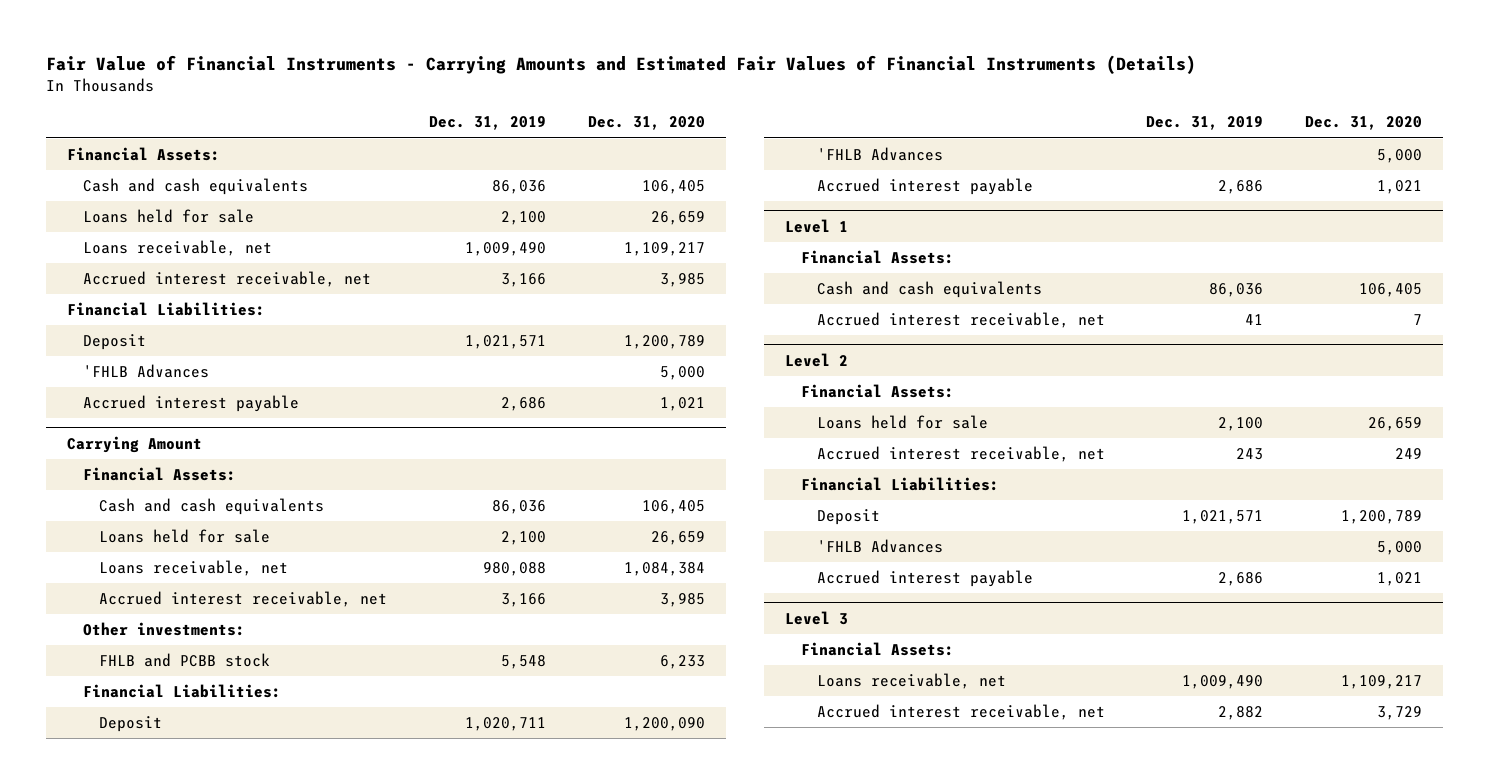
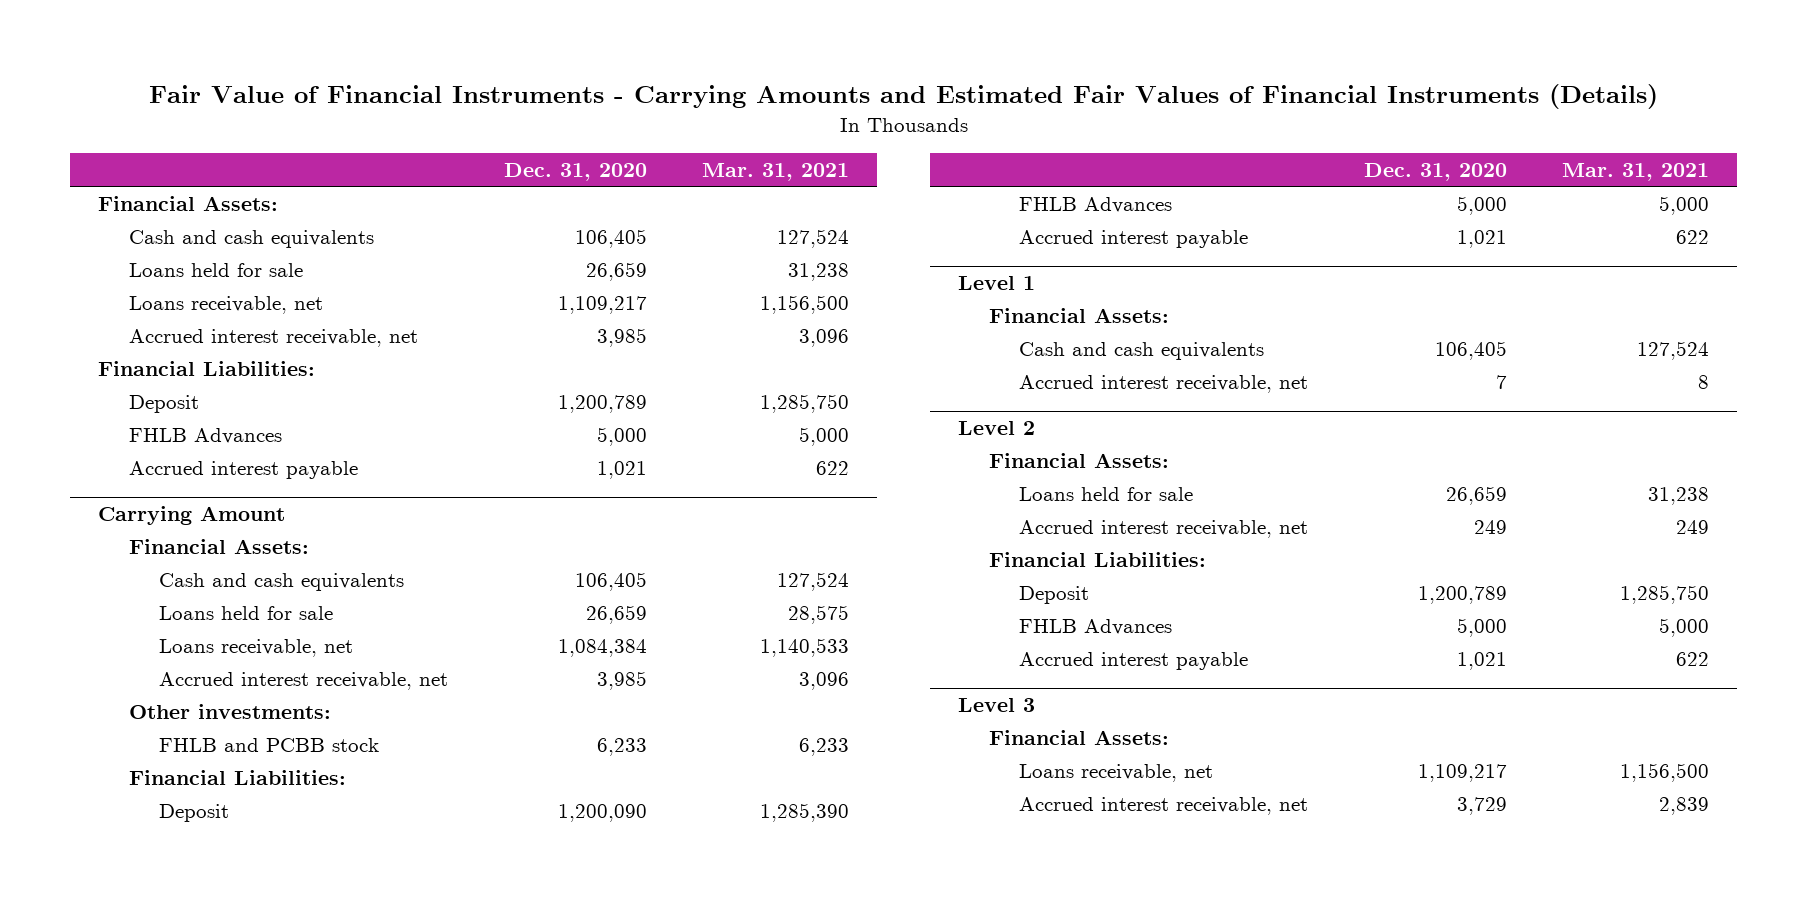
- | Dec. 31, 2019 | Dec. 31, 2020
+ | Dec. 31, 2020 | Mar. 31, 2021
- 'FHLB Advances | | 5,000
+ FHLB Advances | 5,000 | 5,000
@ Carrying Amount
- 'FHLB Advances | | 5,000
+ FHLB Advances | 5,000 | 5,000
@ Level 2
- 'FHLB Advances | | 5,000
+ FHLB Advances | 5,000 | 5,000

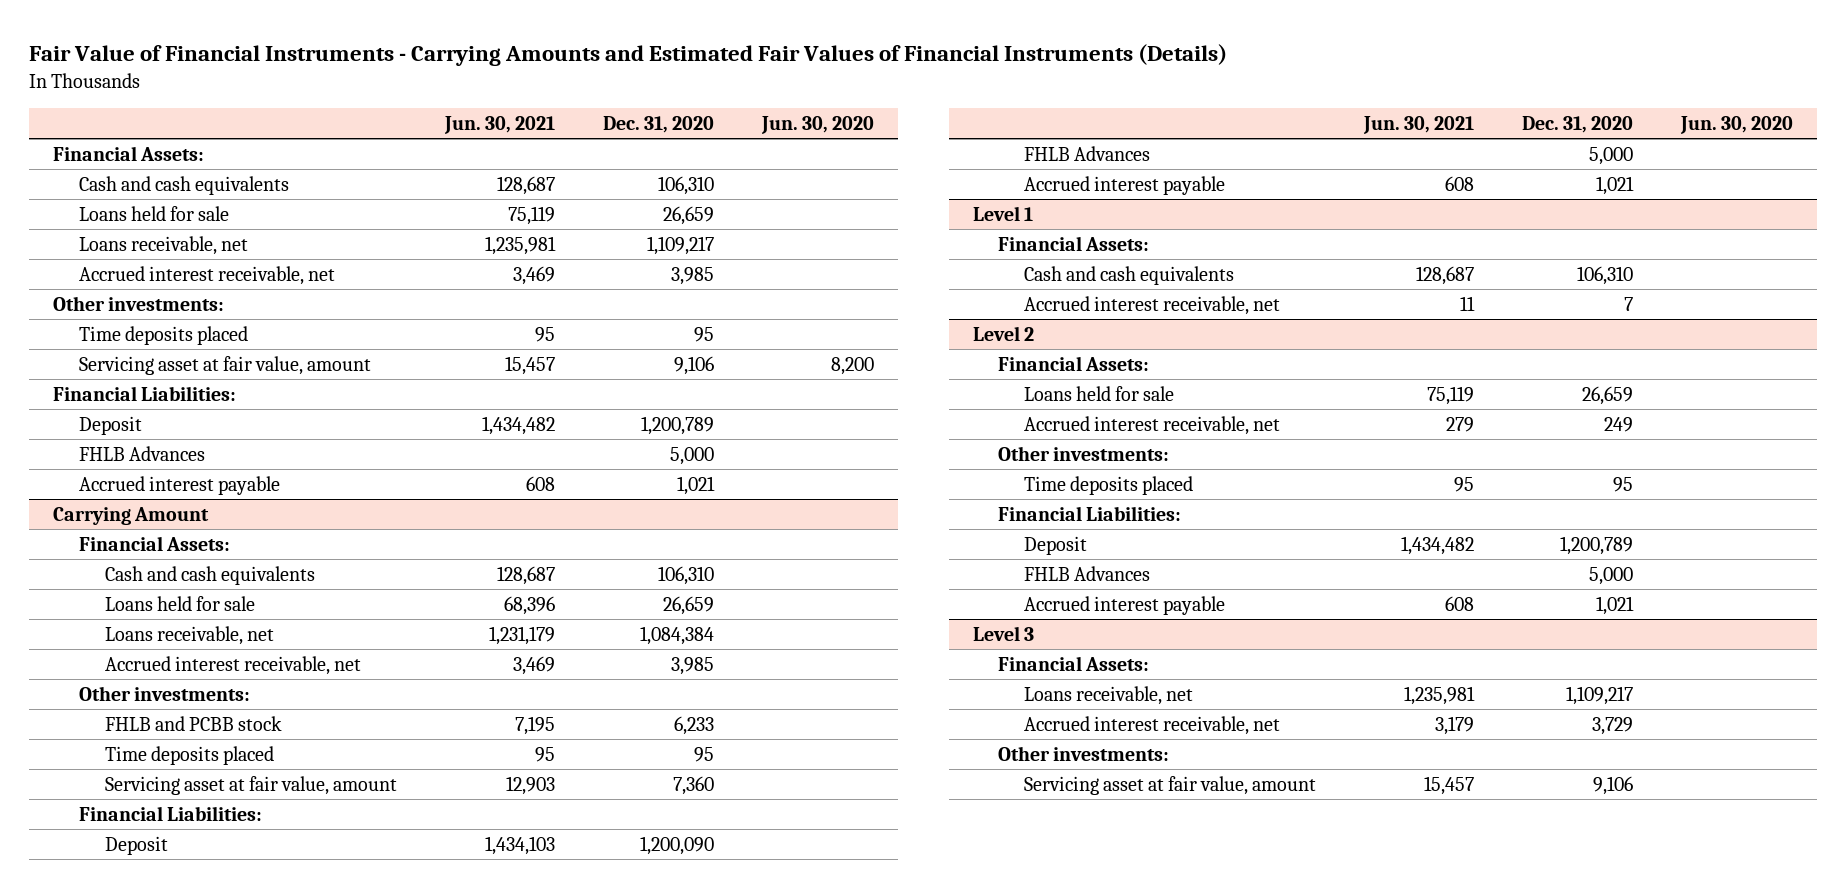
- | Dec. 31, 2020 | Mar. 31, 2021
+ | Jun. 30, 2021 | Dec. 31, 2020 | Jun. 30, 2020
- Cash and cash equivalents | 106,405 | 127,524
+ Cash and cash equivalents | 128,687 | 106,310 |
+ Other investments:
+ Time deposits placed | 95 | 95 |
+ Servicing asset at fair value, amount | 15,457 | 9,106 | 8,200
@ Carrying Amount
- Cash and cash equivalents | 106,405 | 127,524
+ Cash and cash equivalents | 128,687 | 106,310 |
+ Time deposits placed | 95 | 95 |
+ Servicing asset at fair value, amount | 12,903 | 7,360 |
@ Level 1
- Cash and cash equivalents | 106,405 | 127,524
+ Cash and cash equivalents | 128,687 | 106,310 |
@ Level 2
+ Other investments:
+ Time deposits placed | 95 | 95 |
@ Level 3
+ Other investments:
+ Servicing asset at fair value, amount | 15,457 | 9,106 |

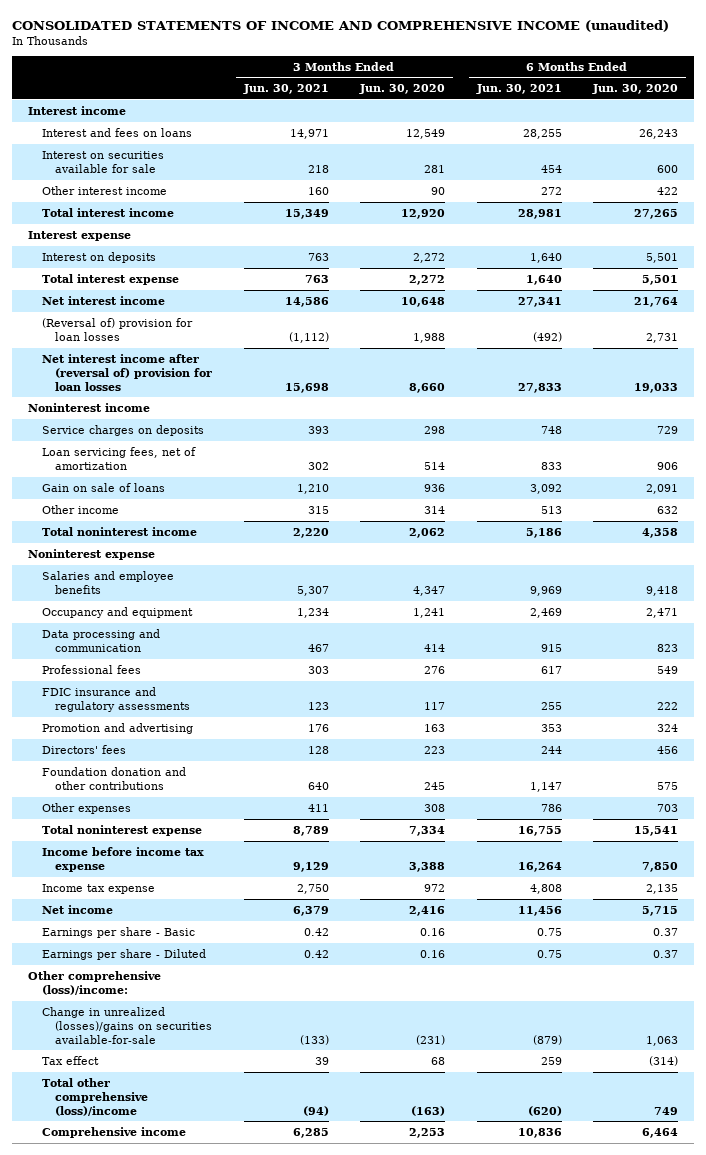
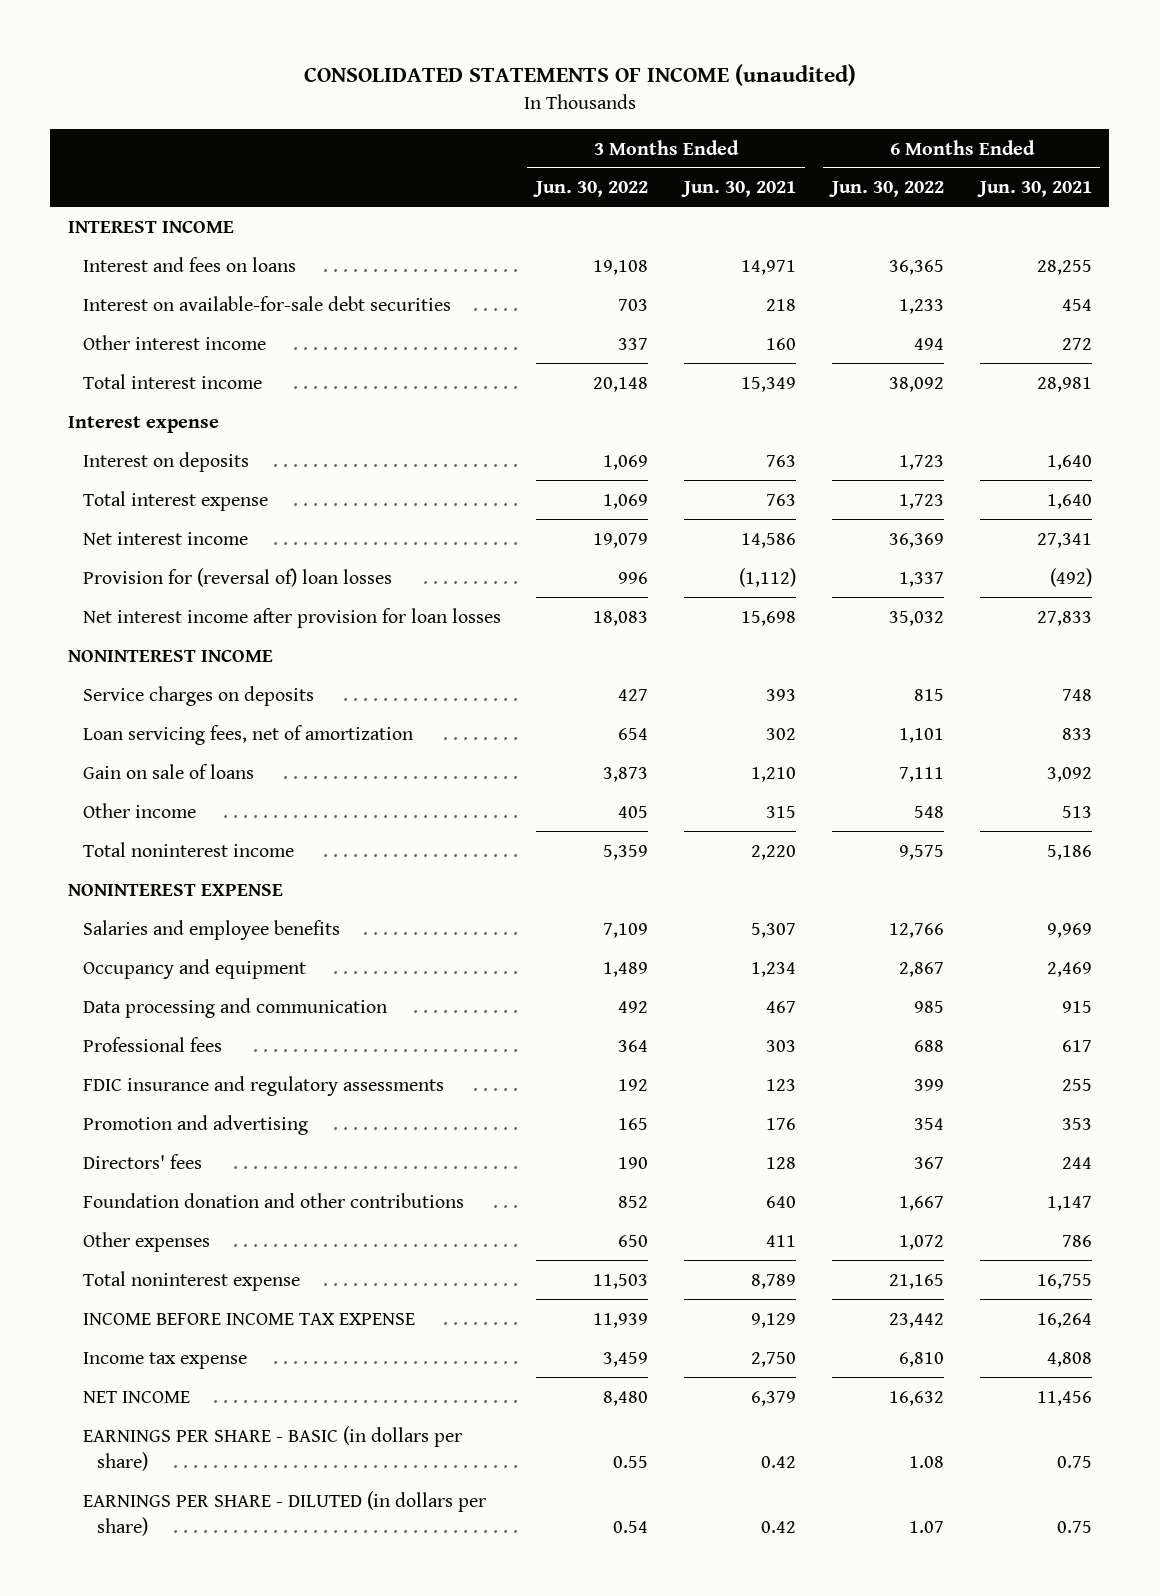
- CONSOLIDATED STATEMENTS OF INCOME AND COMPREHENSIVE INCOME (unaudited)
+ CONSOLIDATED STATEMENTS OF INCOME (unaudited)
- | 3 Months Ended Jun. 30, 2021 | 3 Months Ended Jun. 30, 2020 | 6 Months Ended Jun. 30, 2021 | 6 Months Ended Jun. 30, 2020
+ | 3 Months Ended Jun. 30, 2022 | 3 Months Ended Jun. 30, 2021 | 6 Months Ended Jun. 30, 2022 | 6 Months Ended Jun. 30, 2021
- Interest income
+ INTEREST INCOME
- Interest on securities available for sale | 218 | 281 | 454 | 600
+ Interest on available-for-sale debt securities | 703 | 218 | 1,233 | 454
- (Reversal of) provision for loan losses | (1,112) | 1,988 | (492) | 2,731
- Net interest income after (reversal of) provision for loan losses | 15,698 | 8,660 | 27,833 | 19,033
- Noninterest income
+ Provision for (reversal of) loan losses | 996 | (1,112) | 1,337 | (492)
+ Net interest income after provision for loan losses | 18,083 | 15,698 | 35,032 | 27,833
+ NONINTEREST INCOME
- Noninterest expense
+ NONINTEREST EXPENSE
- Income before income tax expense | 9,129 | 3,388 | 16,264 | 7,850
+ INCOME BEFORE INCOME TAX EXPENSE | 11,939 | 9,129 | 23,442 | 16,264
- Net income | 6,379 | 2,416 | 11,456 | 5,715
- Earnings per share - Basic | 0.42 | 0.16 | 0.75 | 0.37
- Earnings per share - Diluted | 0.42 | 0.16 | 0.75 | 0.37
- Other comprehensive (loss)/income:
- Change in unrealized (losses)/gains on securities available-for-sale | (133) | (231) | (879) | 1,063
- Tax effect | 39 | 68 | 259 | (314)
- Total other comprehensive (loss)/income | (94) | (163) | (620) | 749
- Comprehensive income | 6,285 | 2,253 | 10,836 | 6,464
+ NET INCOME | 8,480 | 6,379 | 16,632 | 11,456
+ EARNINGS PER SHARE - BASIC (in dollars per share) | 0.55 | 0.42 | 1.08 | 0.75
+ EARNINGS PER SHARE - DILUTED (in dollars per share) | 0.54 | 0.42 | 1.07 | 0.75

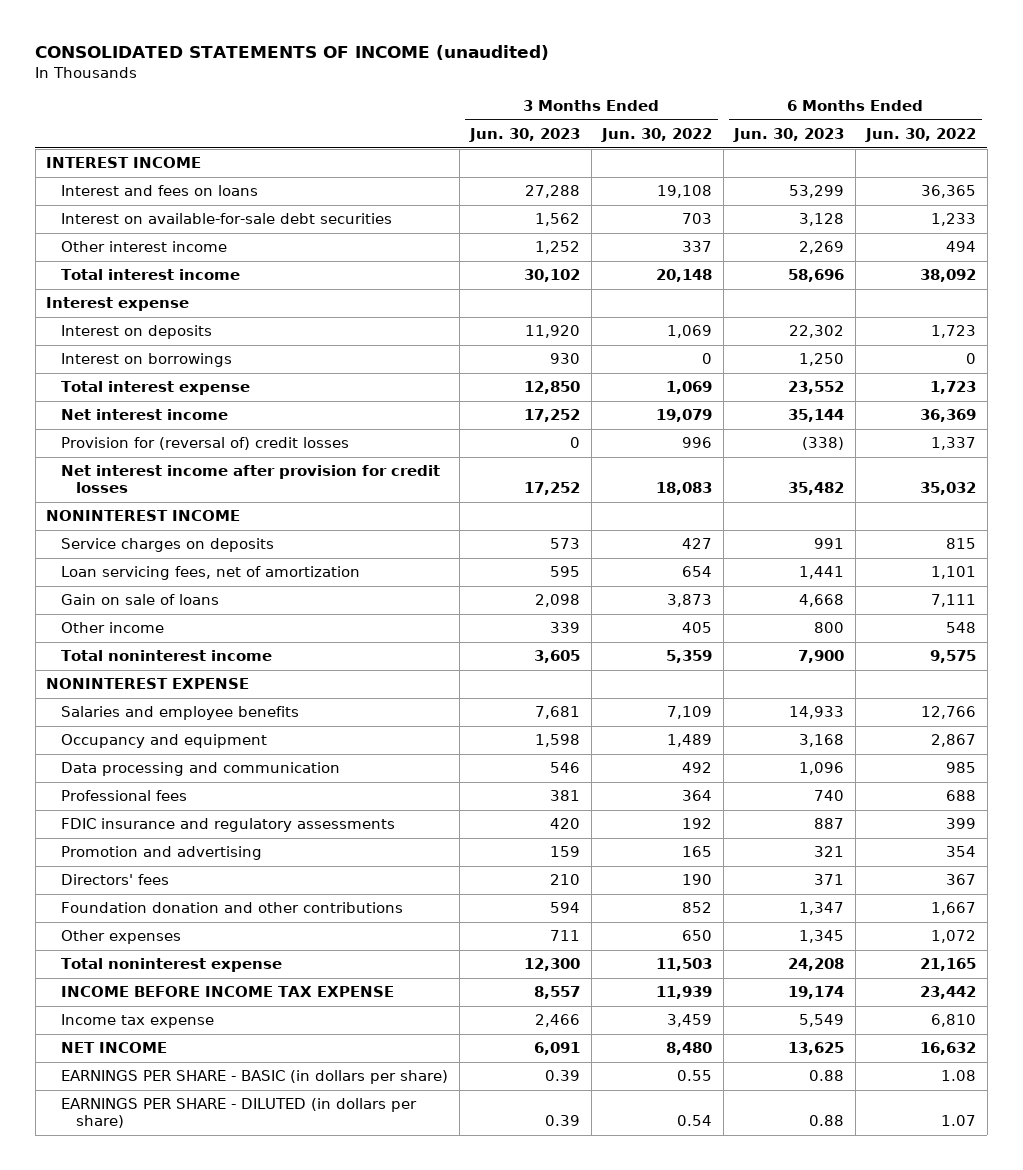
- | 3 Months Ended Jun. 30, 2022 | 3 Months Ended Jun. 30, 2021 | 6 Months Ended Jun. 30, 2022 | 6 Months Ended Jun. 30, 2021
+ | 3 Months Ended Jun. 30, 2023 | 3 Months Ended Jun. 30, 2022 | 6 Months Ended Jun. 30, 2023 | 6 Months Ended Jun. 30, 2022
+ Interest on borrowings | 930 | 0 | 1,250 | 0
- Provision for (reversal of) loan losses | 996 | (1,112) | 1,337 | (492)
- Net interest income after provision for loan losses | 18,083 | 15,698 | 35,032 | 27,833
+ Provision for (reversal of) credit losses | 0 | 996 | (338) | 1,337
+ Net interest income after provision for credit losses | 17,252 | 18,083 | 35,482 | 35,032

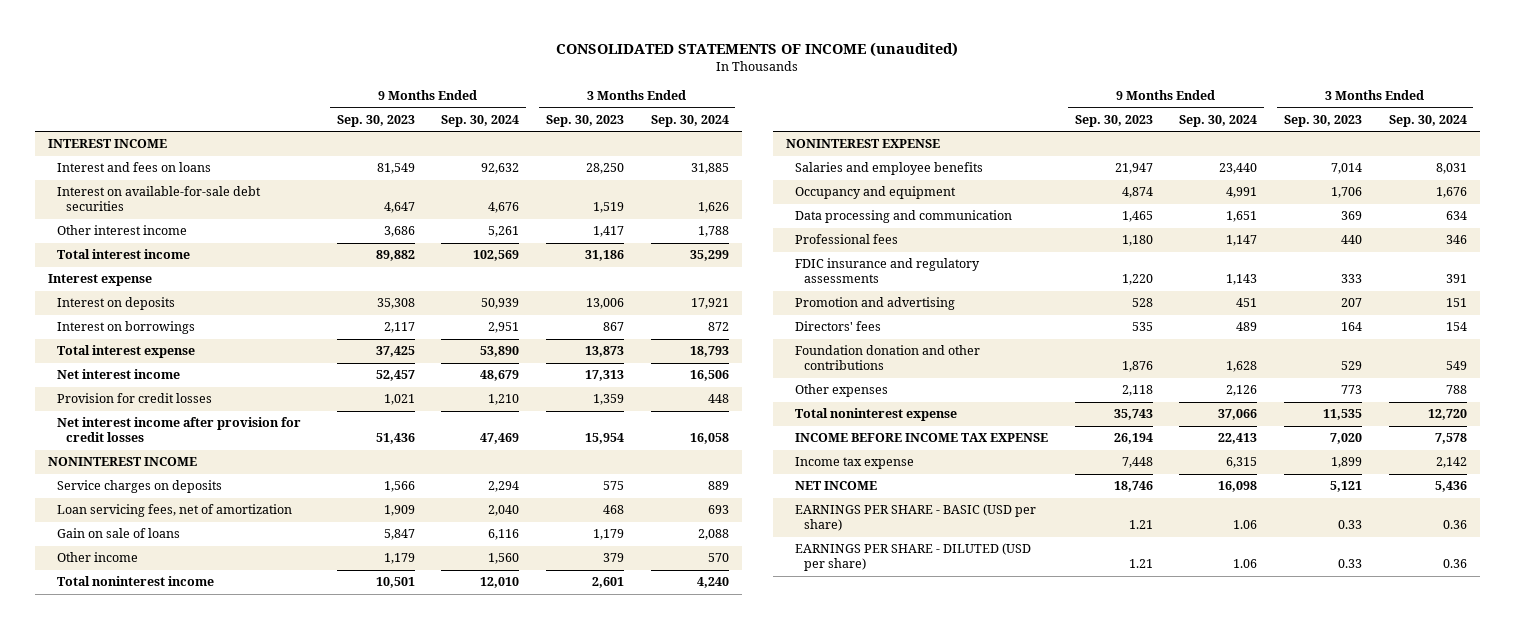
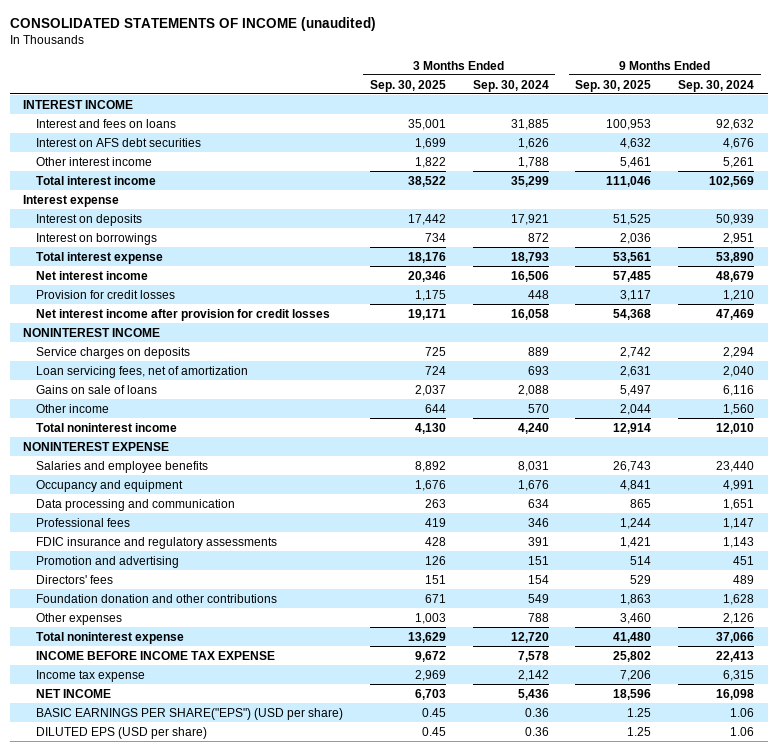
- | 9 Months Ended Sep. 30, 2023 | 9 Months Ended Sep. 30, 2024 | 3 Months Ended Sep. 30, 2023 | 3 Months Ended Sep. 30, 2024
+ | 3 Months Ended Sep. 30, 2025 | 3 Months Ended Sep. 30, 2024 | 9 Months Ended Sep. 30, 2025 | 9 Months Ended Sep. 30, 2024
- Interest on available-for-sale debt securities | 4,647 | 4,676 | 1,519 | 1,626
+ Interest on AFS debt securities | 1,699 | 1,626 | 4,632 | 4,676
- Gain on sale of loans | 5,847 | 6,116 | 1,179 | 2,088
+ Gains on sale of loans | 2,037 | 2,088 | 5,497 | 6,116
- EARNINGS PER SHARE - BASIC (USD per share) | 1.21 | 1.06 | 0.33 | 0.36
- EARNINGS PER SHARE - DILUTED (USD per share) | 1.21 | 1.06 | 0.33 | 0.36
+ BASIC EARNINGS PER SHARE("EPS") (USD per share) | 0.45 | 0.36 | 1.25 | 1.06
+ DILUTED EPS (USD per share) | 0.45 | 0.36 | 1.25 | 1.06

